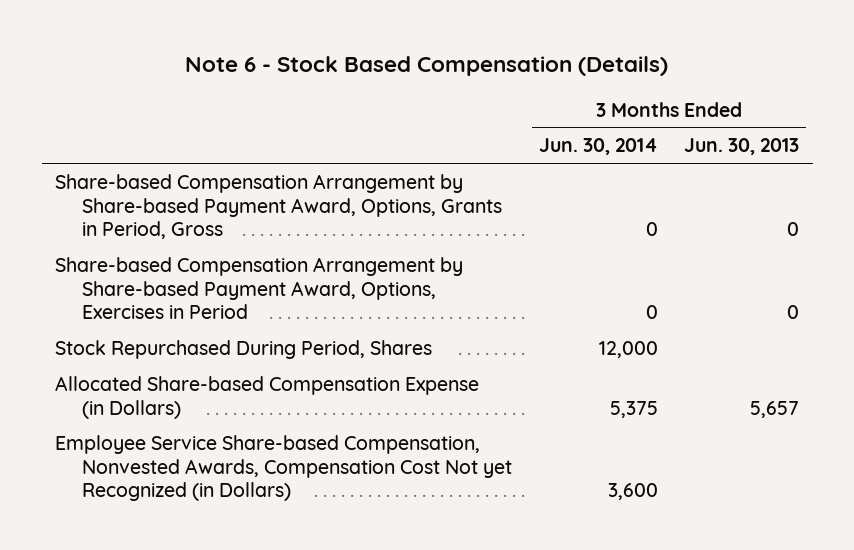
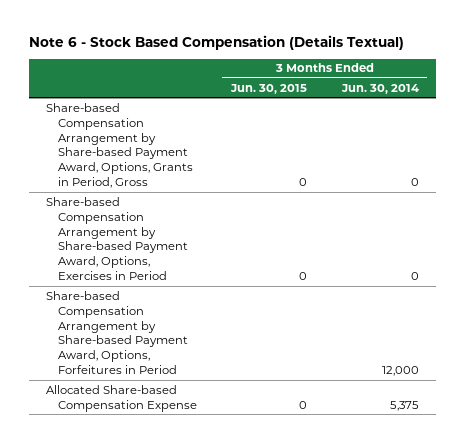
- Note 6 - Stock Based Compensation (Details)
+ Note 6 - Stock Based Compensation (Details Textual)
- | 3 Months Ended Jun. 30, 2014 | 3 Months Ended Jun. 30, 2013
+ | 3 Months Ended Jun. 30, 2015 | 3 Months Ended Jun. 30, 2014
- Stock Repurchased During Period, Shares | 12,000 |
- Allocated Share-based Compensation Expense (in Dollars) | 5,375 | 5,657
- Employee Service Share-based Compensation, Nonvested Awards, Compensation Cost Not yet Recognized (in Dollars) | 3,600 |
+ Share-based Compensation Arrangement by Share-based Payment Award, Options, Forfeitures in Period | | 12,000
+ Allocated Share-based Compensation Expense | 0 | 5,375

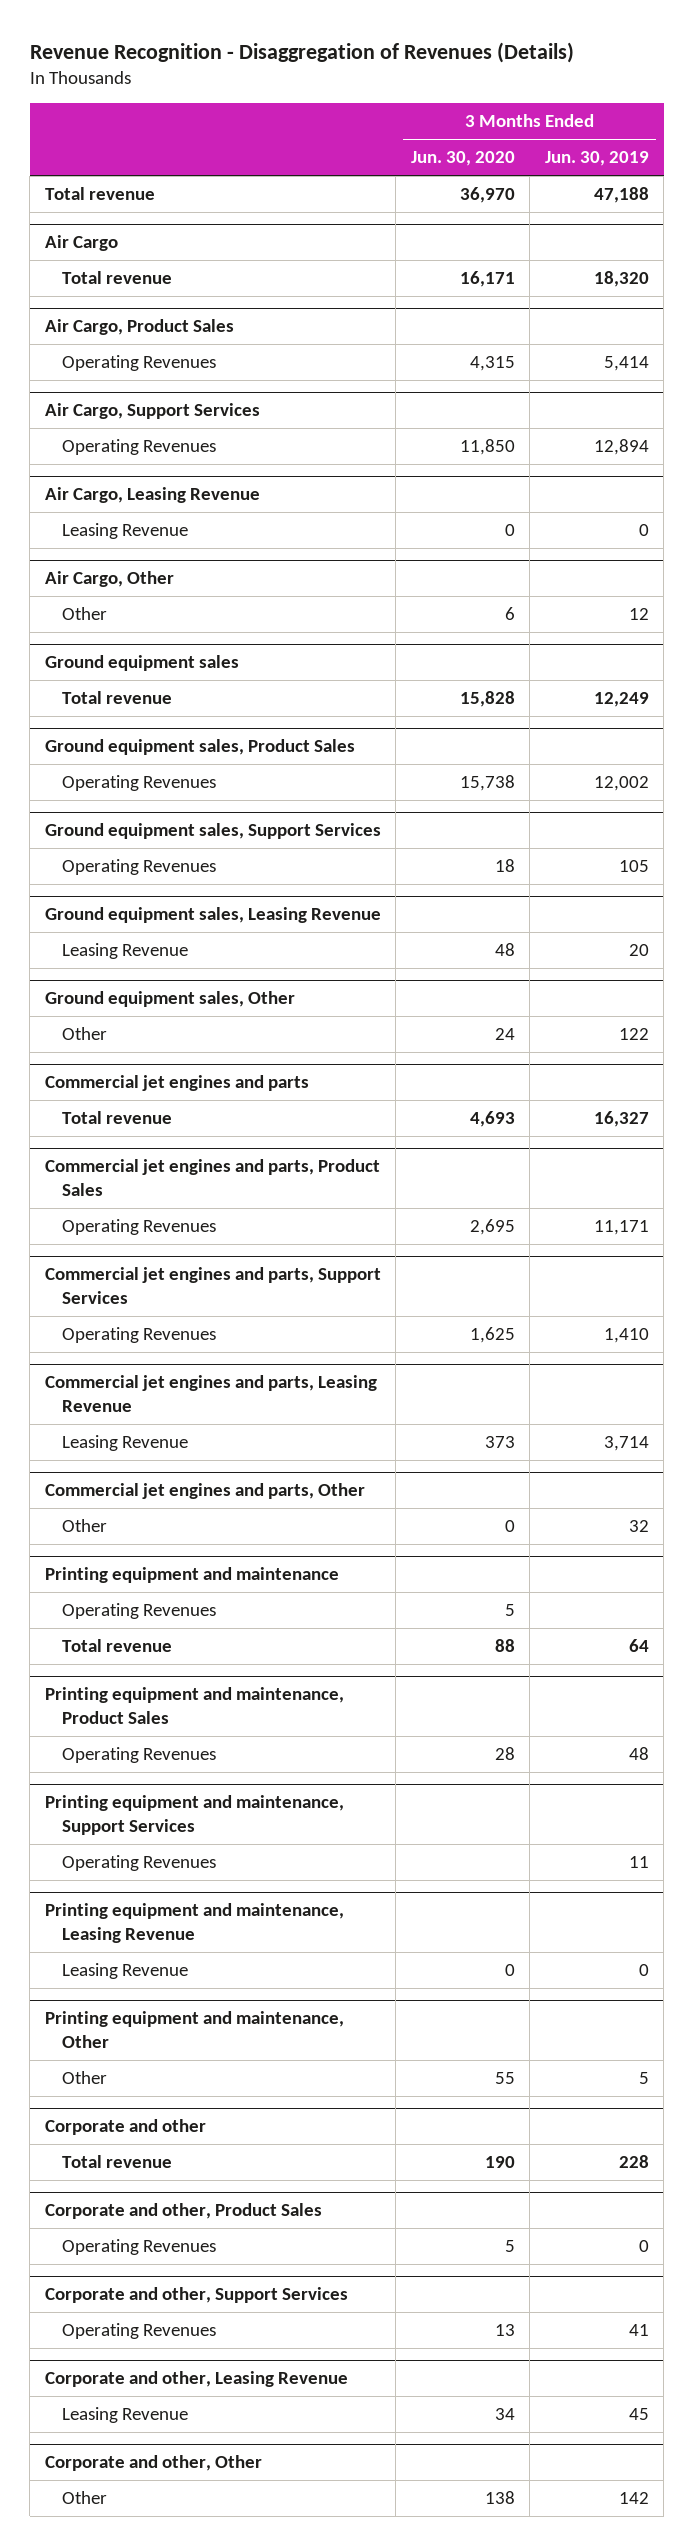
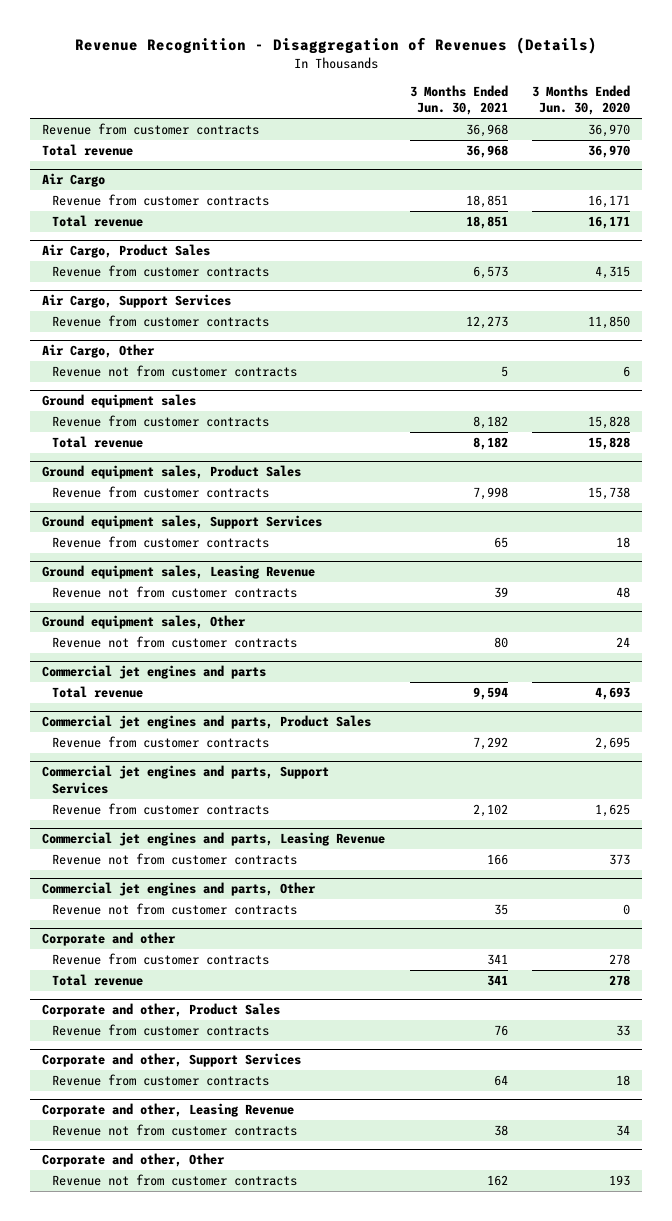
- | 3 Months Ended Jun. 30, 2020 | 3 Months Ended Jun. 30, 2019
+ | 3 Months Ended Jun. 30, 2021 | 3 Months Ended Jun. 30, 2020
+ Revenue from customer contracts | 36,968 | 36,970
@ Air Cargo
+ Revenue from customer contracts | 18,851 | 16,171
@ Air Cargo, Product Sales
- Operating Revenues | 4,315 | 5,414
+ Revenue from customer contracts | 6,573 | 4,315
@ Air Cargo, Support Services
- Operating Revenues | 11,850 | 12,894
- Air Cargo, Leasing Revenue
- Leasing Revenue | 0 | 0
@ Air Cargo, Support Services
+ Revenue from customer contracts | 12,273 | 11,850
@ Air Cargo, Other
- Other | 6 | 12
+ Revenue not from customer contracts | 5 | 6
@ Ground equipment sales
+ Revenue from customer contracts | 8,182 | 15,828
@ Ground equipment sales, Product Sales
- Operating Revenues | 15,738 | 12,002
+ Revenue from customer contracts | 7,998 | 15,738
@ Ground equipment sales, Support Services
- Operating Revenues | 18 | 105
+ Revenue from customer contracts | 65 | 18
@ Ground equipment sales, Leasing Revenue
- Leasing Revenue | 48 | 20
+ Revenue not from customer contracts | 39 | 48
@ Ground equipment sales, Other
- Other | 24 | 122
+ Revenue not from customer contracts | 80 | 24
@ Commercial jet engines and parts, Product Sales
- Operating Revenues | 2,695 | 11,171
+ Revenue from customer contracts | 7,292 | 2,695
@ Commercial jet engines and parts, Support Services
- Operating Revenues | 1,625 | 1,410
+ Revenue from customer contracts | 2,102 | 1,625
@ Commercial jet engines and parts, Leasing Revenue
- Leasing Revenue | 373 | 3,714
+ Revenue not from customer contracts | 166 | 373
@ Commercial jet engines and parts, Other
- Other | 0 | 32
- Printing equipment and maintenance
- Operating Revenues | 5 |
- Total revenue | 88 | 64
- Printing equipment and maintenance, Product Sales
- Operating Revenues | 28 | 48
- Printing equipment and maintenance, Support Services
- Operating Revenues | | 11
- Printing equipment and maintenance, Leasing Revenue
- Leasing Revenue | 0 | 0
- Printing equipment and maintenance, Other
- Other | 55 | 5
@ Commercial jet engines and parts, Other
+ Revenue not from customer contracts | 35 | 0
@ Corporate and other
- Total revenue | 190 | 228
+ Revenue from customer contracts | 341 | 278
+ Total revenue | 341 | 278
@ Corporate and other, Product Sales
- Operating Revenues | 5 | 0
+ Revenue from customer contracts | 76 | 33
@ Corporate and other, Support Services
- Operating Revenues | 13 | 41
+ Revenue from customer contracts | 64 | 18
@ Corporate and other, Leasing Revenue
- Leasing Revenue | 34 | 45
+ Revenue not from customer contracts | 38 | 34
@ Corporate and other, Other
- Other | 138 | 142
+ Revenue not from customer contracts | 162 | 193

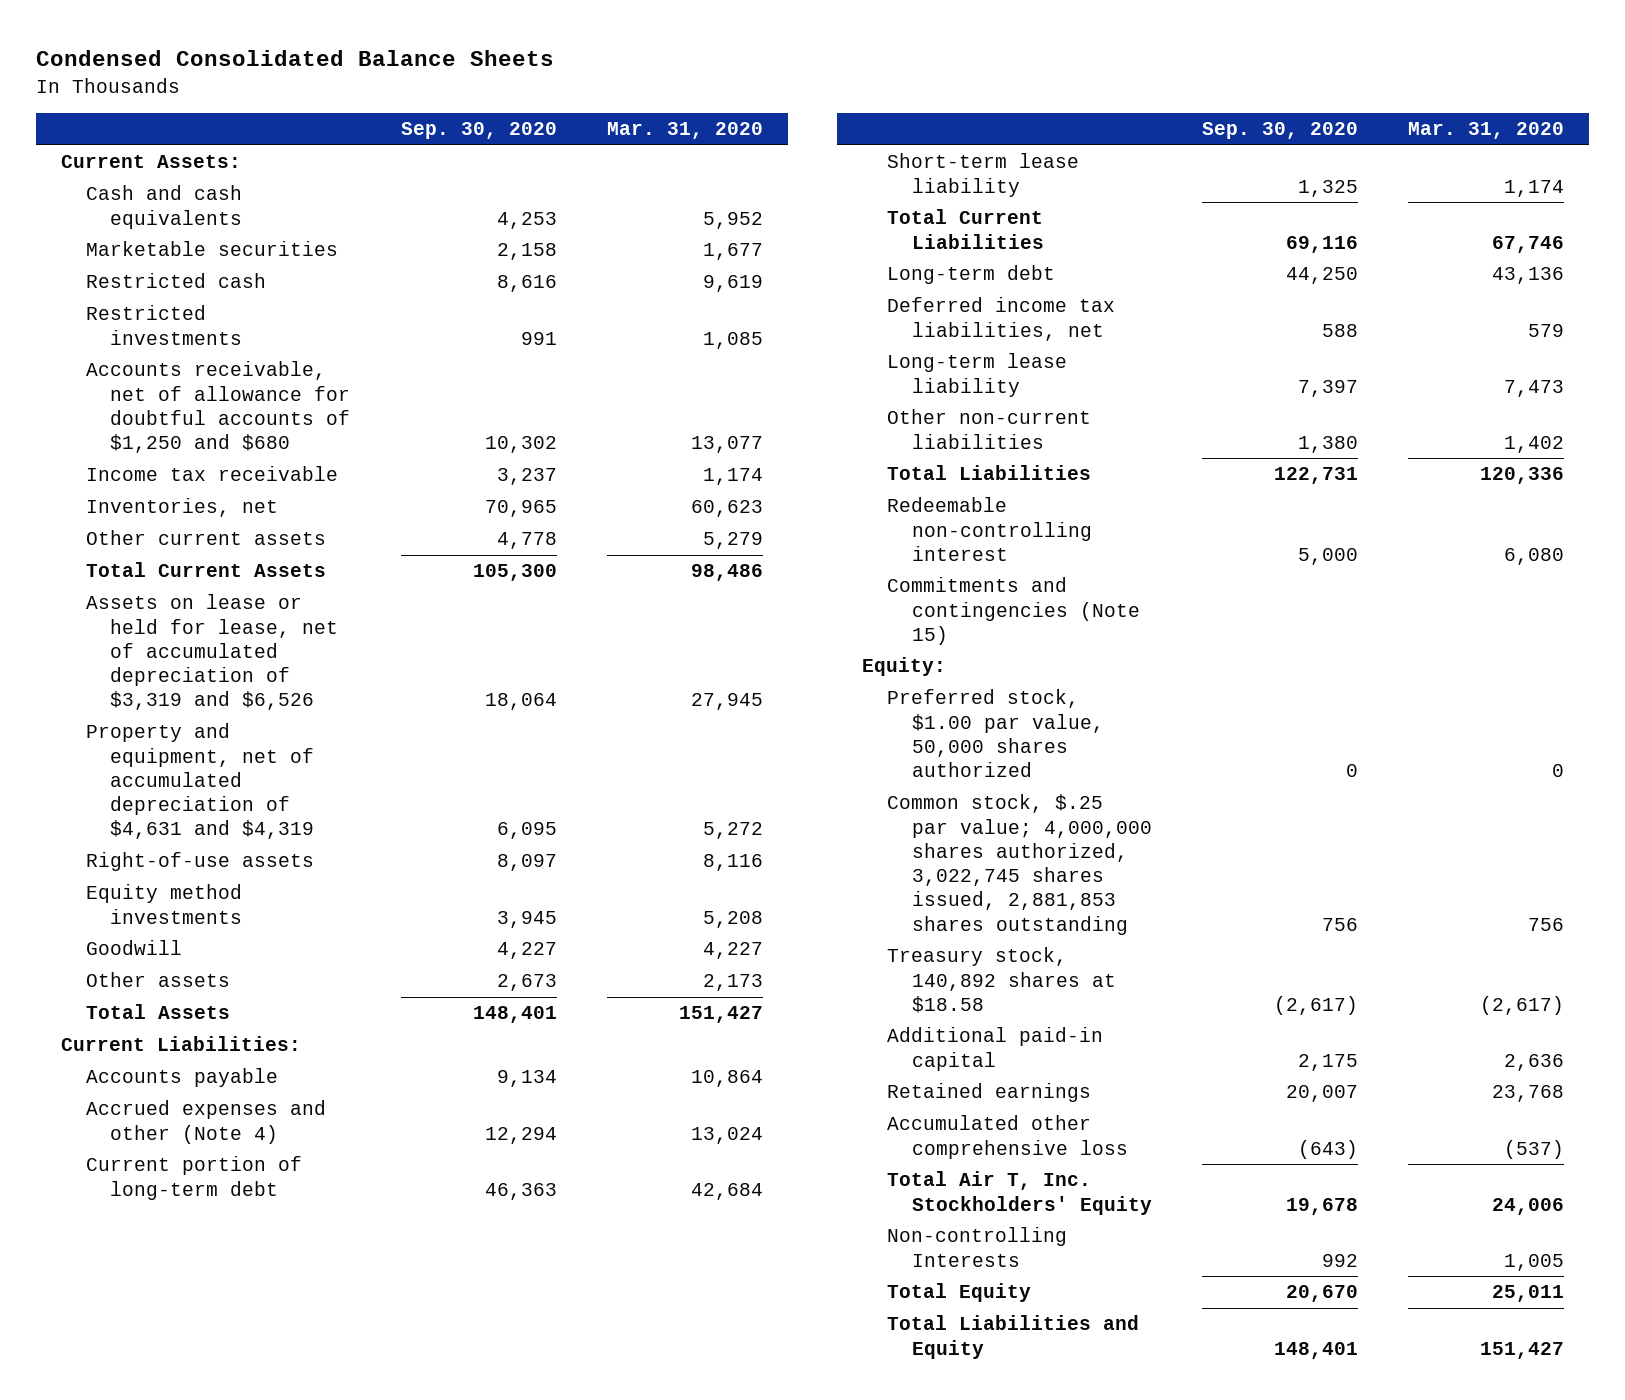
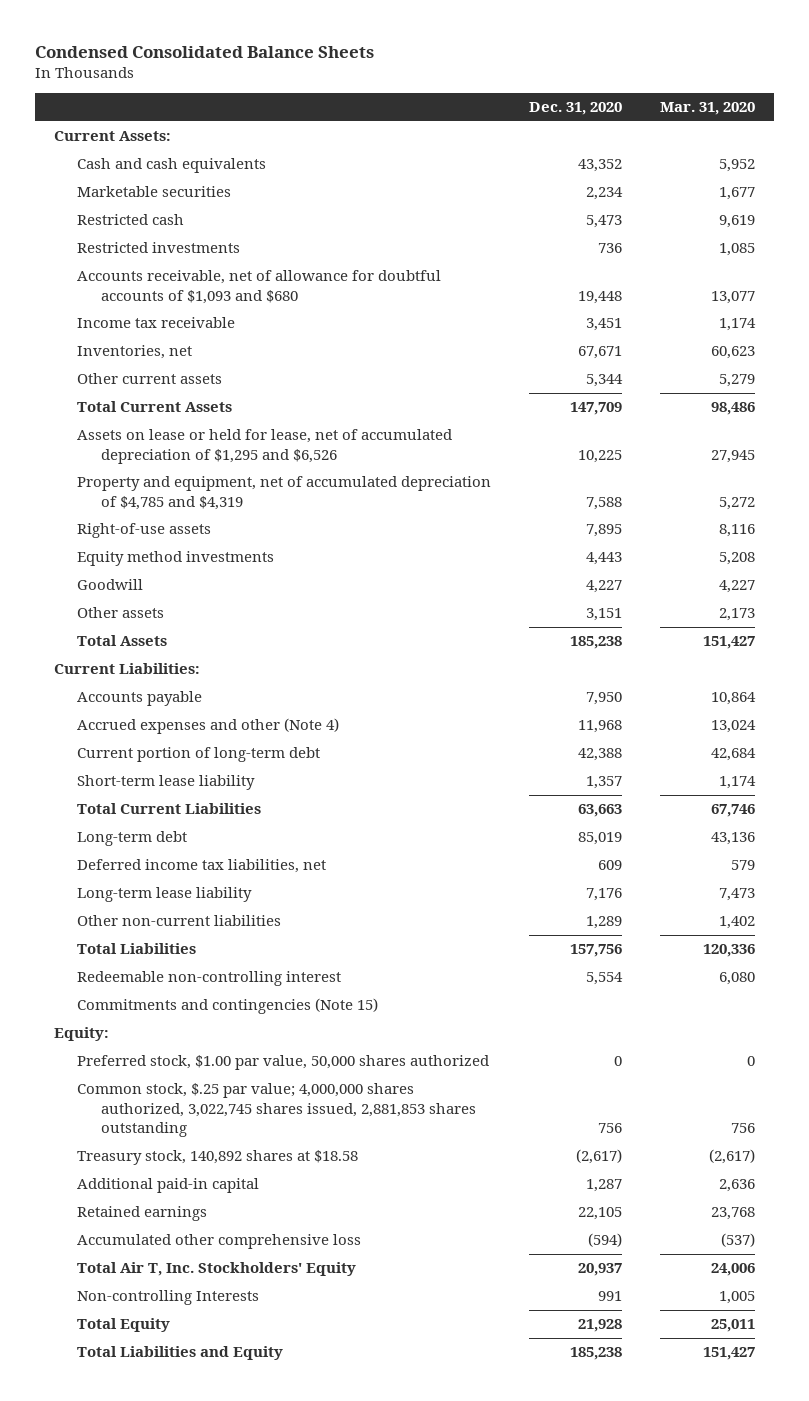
- | Sep. 30, 2020 | Mar. 31, 2020
+ | Dec. 31, 2020 | Mar. 31, 2020
- Accounts receivable, net of allowance for doubtful accounts of $1,250 and $680 | 10,302 | 13,077
+ Accounts receivable, net of allowance for doubtful accounts of $1,093 and $680 | 19,448 | 13,077
- Assets on lease or held for lease, net of accumulated depreciation of $3,319 and $6,526 | 18,064 | 27,945
- Property and equipment, net of accumulated depreciation of $4,631 and $4,319 | 6,095 | 5,272
+ Assets on lease or held for lease, net of accumulated depreciation of $1,295 and $6,526 | 10,225 | 27,945
+ Property and equipment, net of accumulated depreciation of $4,785 and $4,319 | 7,588 | 5,272

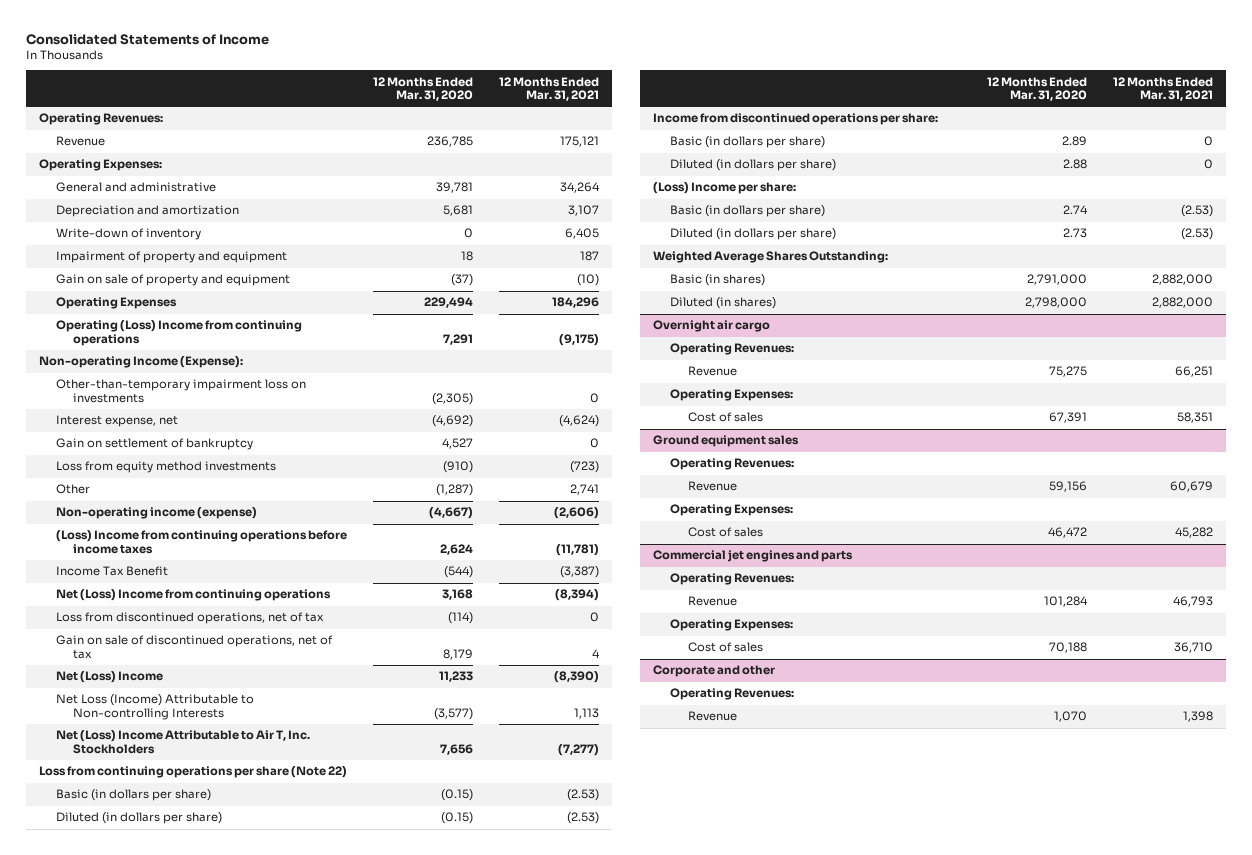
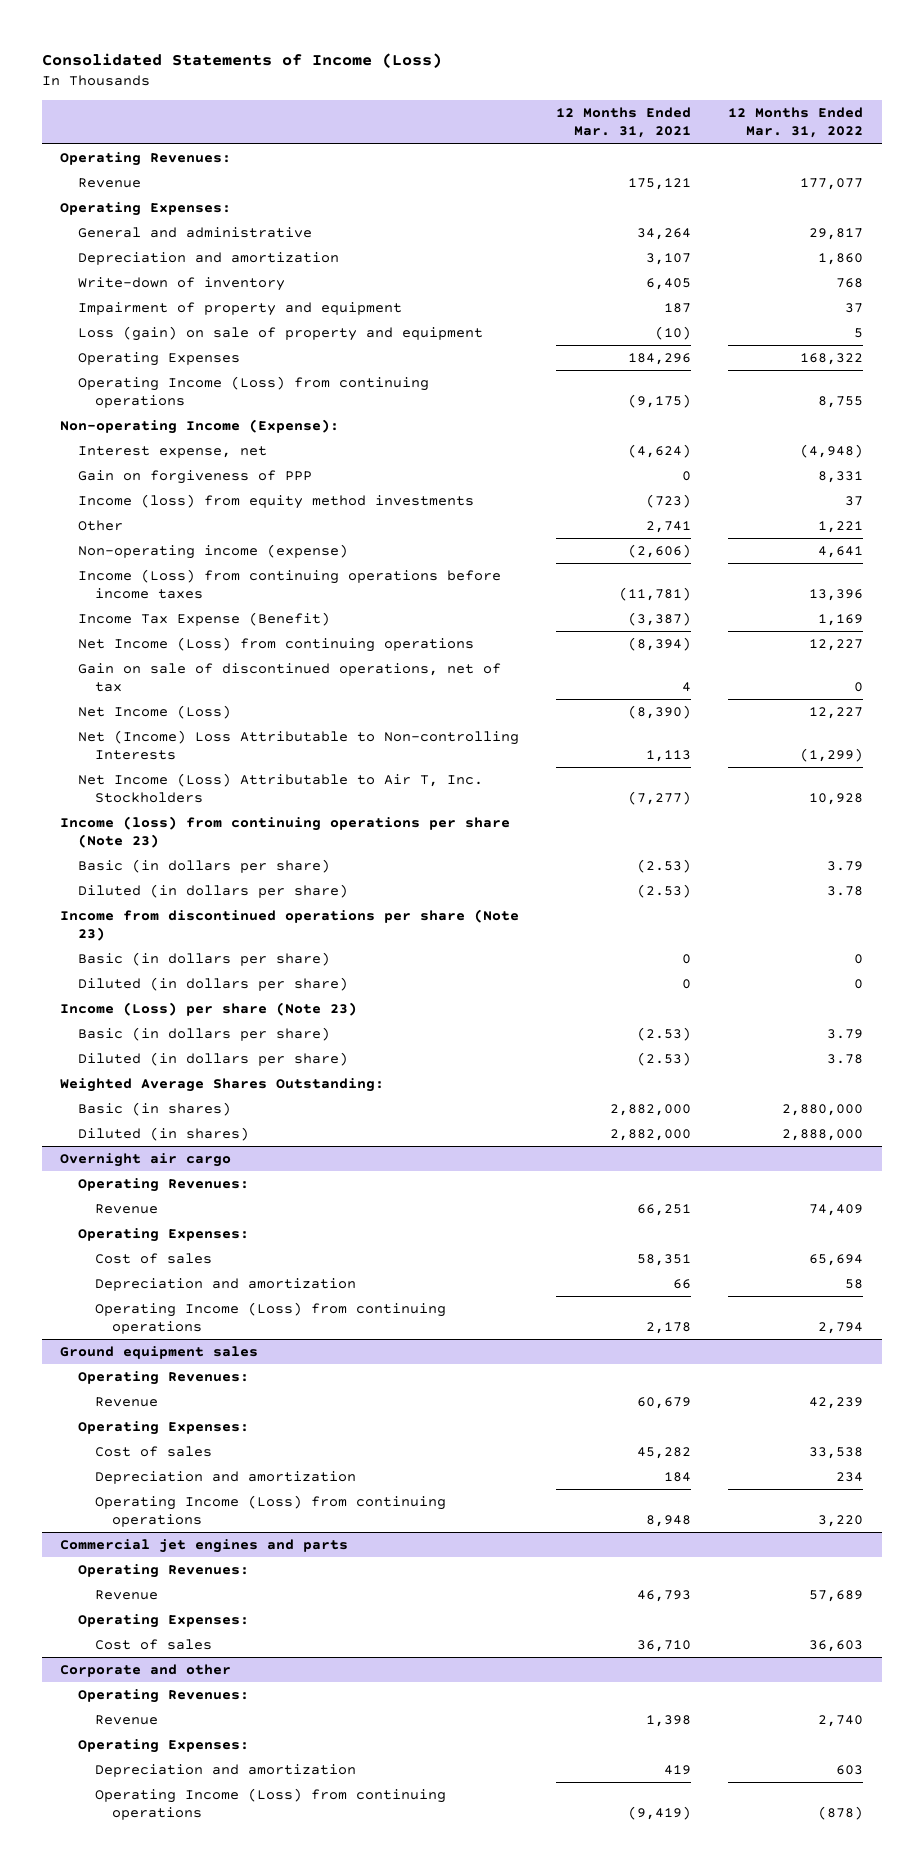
- Consolidated Statements of Income
+ Consolidated Statements of Income (Loss)
- | 12 Months Ended Mar. 31, 2020 | 12 Months Ended Mar. 31, 2021
+ | 12 Months Ended Mar. 31, 2021 | 12 Months Ended Mar. 31, 2022
- Gain on sale of property and equipment | (37) | (10)
+ Loss (gain) on sale of property and equipment | (10) | 5
- Operating (Loss) Income from continuing operations | 7,291 | (9,175)
+ Operating Income (Loss) from continuing operations | (9,175) | 8,755
- Other-than-temporary impairment loss on investments | (2,305) | 0
- Gain on settlement of bankruptcy | 4,527 | 0
- Loss from equity method investments | (910) | (723)
+ Gain on forgiveness of PPP | 0 | 8,331
+ Income (loss) from equity method investments | (723) | 37
- (Loss) Income from continuing operations before income taxes | 2,624 | (11,781)
- Income Tax Benefit | (544) | (3,387)
- Net (Loss) Income from continuing operations | 3,168 | (8,394)
- Loss from discontinued operations, net of tax | (114) | 0
+ Income (Loss) from continuing operations before income taxes | (11,781) | 13,396
+ Income Tax Expense (Benefit) | (3,387) | 1,169
+ Net Income (Loss) from continuing operations | (8,394) | 12,227
- Net (Loss) Income | 11,233 | (8,390)
- Net Loss (Income) Attributable to Non-controlling Interests | (3,577) | 1,113
- Net (Loss) Income Attributable to Air T, Inc. Stockholders | 7,656 | (7,277)
- Loss from continuing operations per share (Note 22)
+ Net Income (Loss) | (8,390) | 12,227
+ Net (Income) Loss Attributable to Non-controlling Interests | 1,113 | (1,299)
+ Net Income (Loss) Attributable to Air T, Inc. Stockholders | (7,277) | 10,928
+ Income (loss) from continuing operations per share (Note 23)
- Income from discontinued operations per share:
+ Income from discontinued operations per share (Note 23)
- (Loss) Income per share:
+ Income (Loss) per share (Note 23)
@ Overnight air cargo
+ Depreciation and amortization | 66 | 58
+ Operating Income (Loss) from continuing operations | 2,178 | 2,794
@ Ground equipment sales
+ Depreciation and amortization | 184 | 234
+ Operating Income (Loss) from continuing operations | 8,948 | 3,220
@ Corporate and other
+ Operating Expenses:
+ Depreciation and amortization | 419 | 603
+ Operating Income (Loss) from continuing operations | (9,419) | (878)

